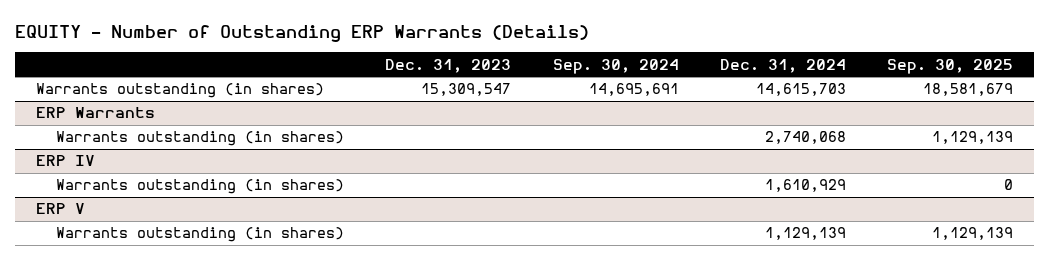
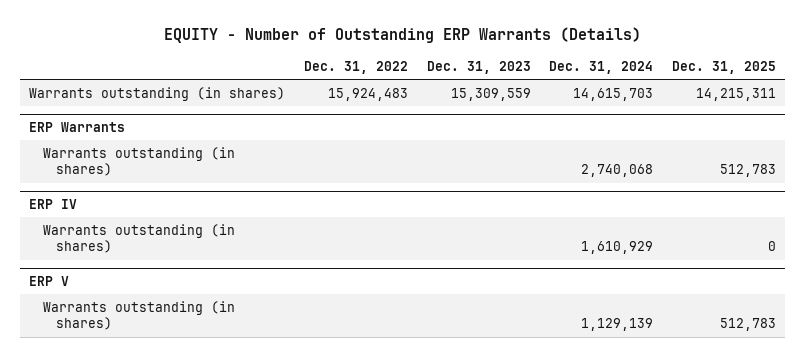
- | Dec. 31, 2023 | Sep. 30, 2024 | Dec. 31, 2024 | Sep. 30, 2025
+ | Dec. 31, 2022 | Dec. 31, 2023 | Dec. 31, 2024 | Dec. 31, 2025
- Warrants outstanding (in shares) | 15,309,547 | 14,695,691 | 14,615,703 | 18,581,679
+ Warrants outstanding (in shares) | 15,924,483 | 15,309,559 | 14,615,703 | 14,215,311

